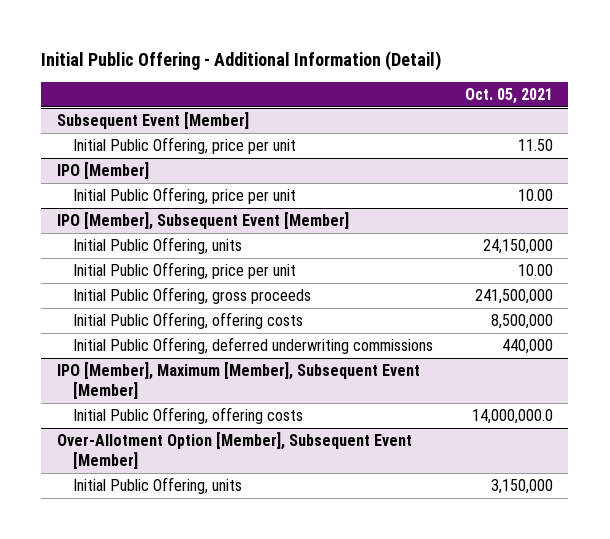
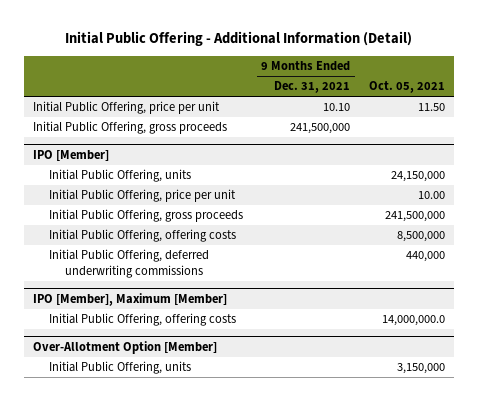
- | Oct. 05, 2021
+ | 9 Months Ended Dec. 31, 2021 | Oct. 05, 2021
- Subsequent Event [Member]
+ Initial Public Offering, gross proceeds | 241,500,000 |
@ IPO [Member]
- Initial Public Offering, price per unit | 10.00
- IPO [Member], Subsequent Event [Member]
- IPO [Member], Maximum [Member], Subsequent Event [Member]
+ IPO [Member], Maximum [Member]
- Over-Allotment Option [Member], Subsequent Event [Member]
+ Over-Allotment Option [Member]

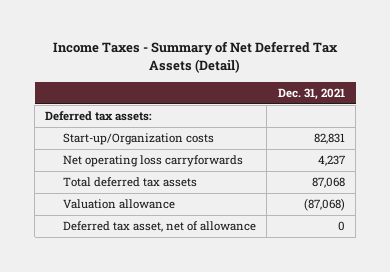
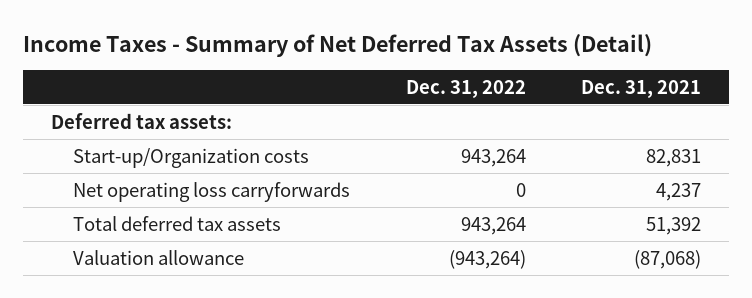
- | Dec. 31, 2021
+ | Dec. 31, 2022 | Dec. 31, 2021
- Total deferred tax assets | 87,068
+ Total deferred tax assets | 943,264 | 51,392
- Deferred tax asset, net of allowance | 0

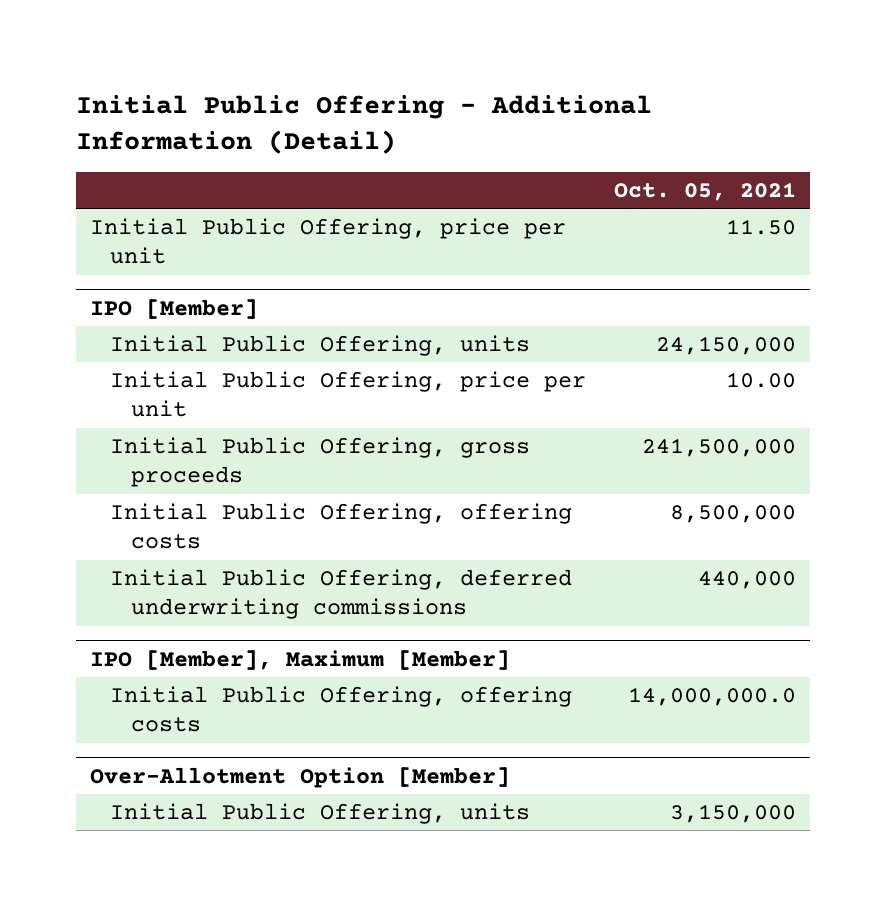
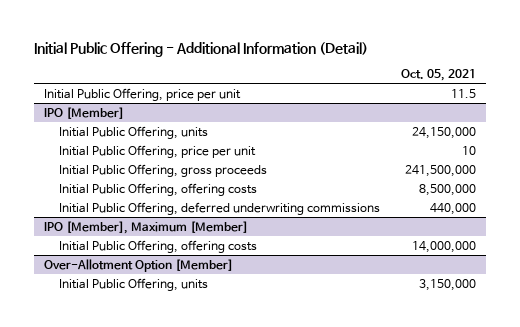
- Initial Public Offering, price per unit | 11.50
+ Initial Public Offering, price per unit | 11.5
@ IPO [Member]
- Initial Public Offering, price per unit | 10.00
+ Initial Public Offering, price per unit | 10
@ IPO [Member], Maximum [Member]
- Initial Public Offering, offering costs | 14,000,000.0
+ Initial Public Offering, offering costs | 14,000,000

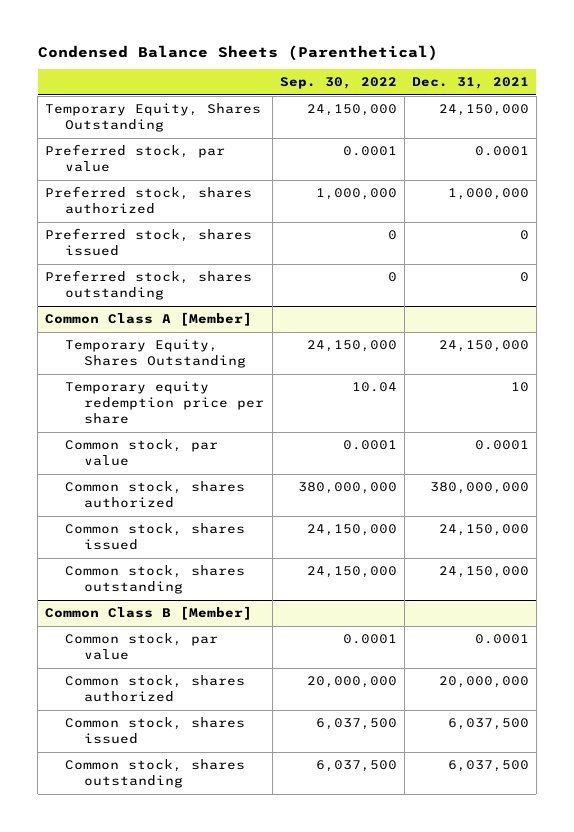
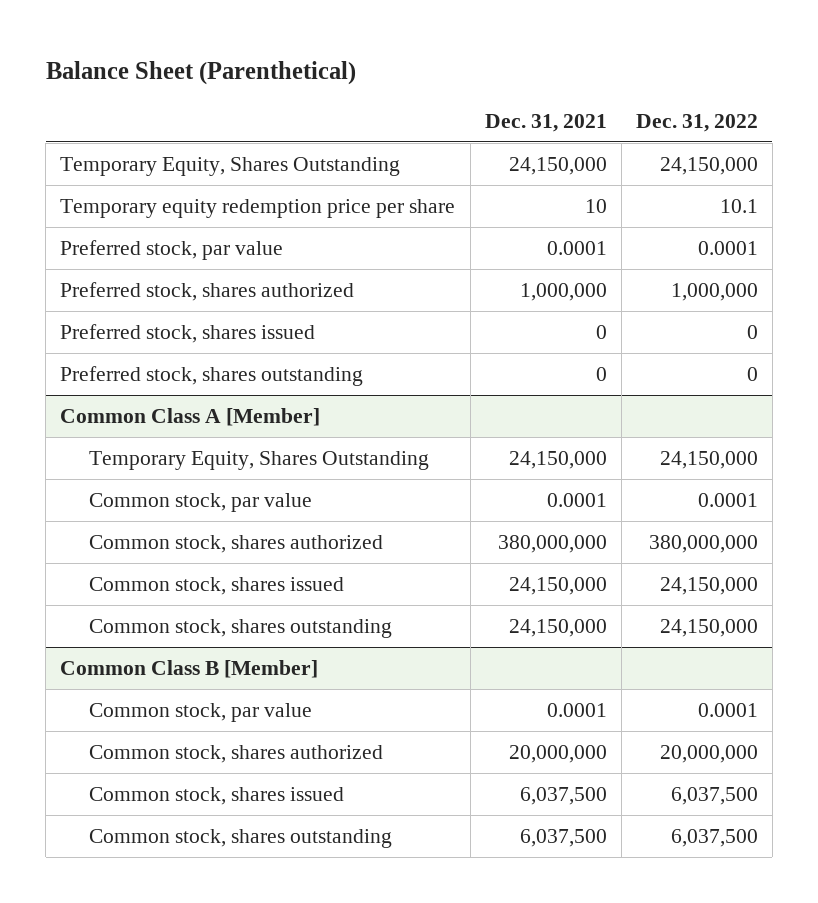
- Condensed Balance Sheets (Parenthetical)
+ Balance Sheet (Parenthetical)
- | Sep. 30, 2022 | Dec. 31, 2021
+ | Dec. 31, 2021 | Dec. 31, 2022
+ Temporary equity redemption price per share | 10 | 10.1
@ Common Class A [Member]
- Temporary equity redemption price per share | 10.04 | 10

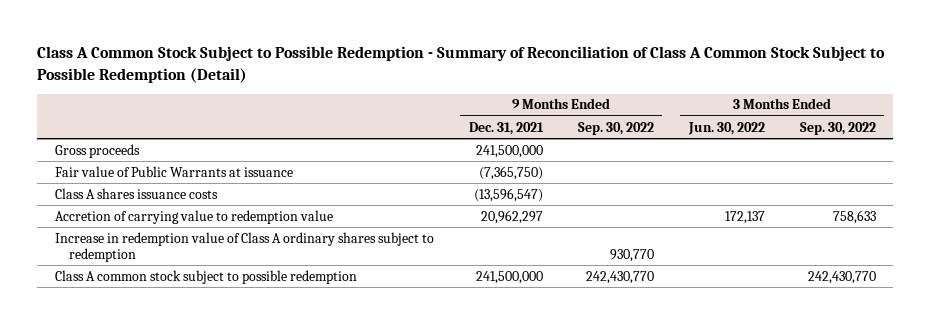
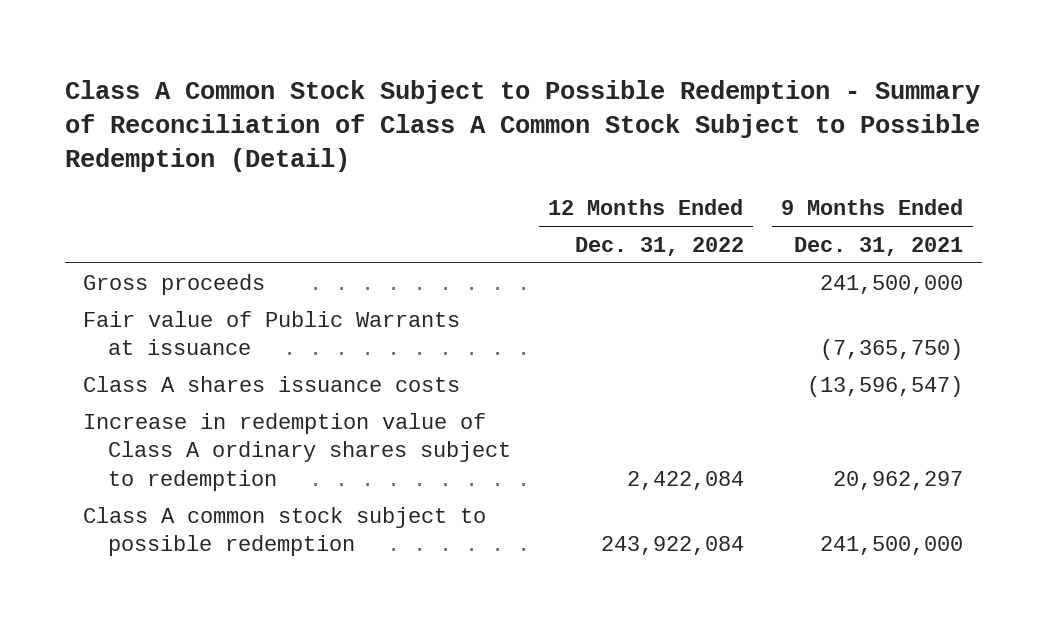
- | 9 Months Ended Dec. 31, 2021 | 9 Months Ended Sep. 30, 2022 | 3 Months Ended Jun. 30, 2022 | 3 Months Ended Sep. 30, 2022
+ | 12 Months Ended Dec. 31, 2022 | 9 Months Ended Dec. 31, 2021
- Accretion of carrying value to redemption value | 20,962,297 | | 172,137 | 758,633
- Increase in redemption value of Class A ordinary shares subject to redemption | | 930,770 | |
+ Increase in redemption value of Class A ordinary shares subject to redemption | 2,422,084 | 20,962,297

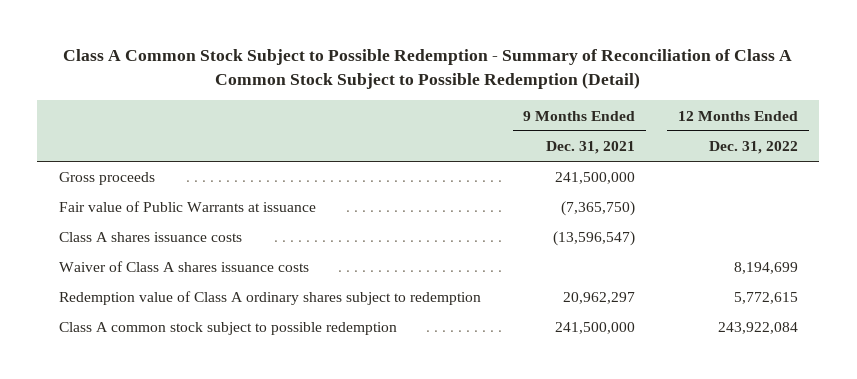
- | 12 Months Ended Dec. 31, 2022 | 9 Months Ended Dec. 31, 2021
+ | 9 Months Ended Dec. 31, 2021 | 12 Months Ended Dec. 31, 2022
- Increase in redemption value of Class A ordinary shares subject to redemption | 2,422,084 | 20,962,297
+ Waiver of Class A shares issuance costs | | 8,194,699
+ Redemption value of Class A ordinary shares subject to redemption | 20,962,297 | 5,772,615

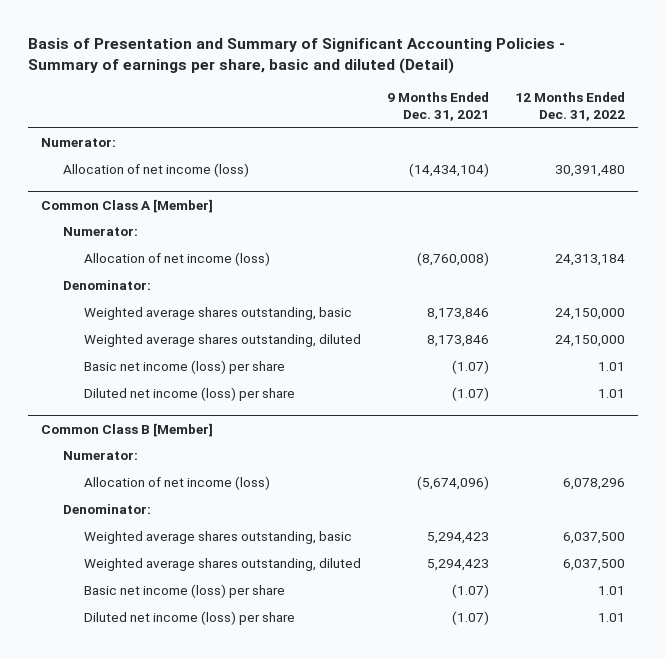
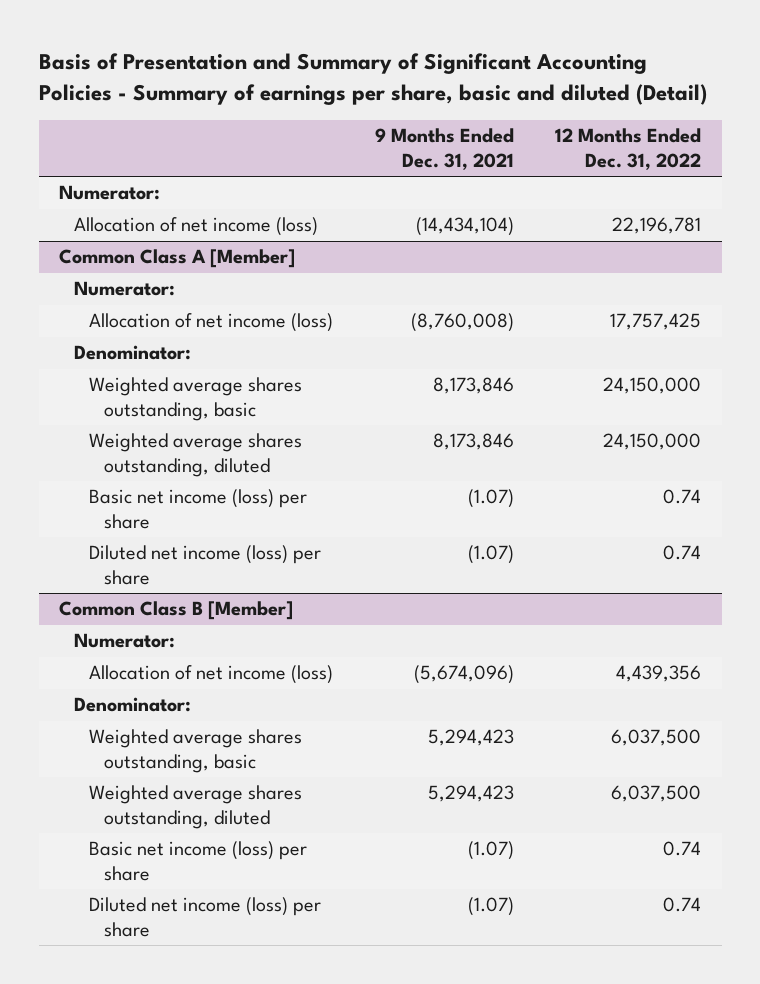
- Allocation of net income (loss) | (14,434,104) | 30,391,480
+ Allocation of net income (loss) | (14,434,104) | 22,196,781
@ Common Class A [Member]
- Allocation of net income (loss) | (8,760,008) | 24,313,184
+ Allocation of net income (loss) | (8,760,008) | 17,757,425
- Basic net income (loss) per share | (1.07) | 1.01
- Diluted net income (loss) per share | (1.07) | 1.01
+ Basic net income (loss) per share | (1.07) | 0.74
+ Diluted net income (loss) per share | (1.07) | 0.74
@ Common Class B [Member]
- Allocation of net income (loss) | (5,674,096) | 6,078,296
+ Allocation of net income (loss) | (5,674,096) | 4,439,356
- Basic net income (loss) per share | (1.07) | 1.01
- Diluted net income (loss) per share | (1.07) | 1.01
+ Basic net income (loss) per share | (1.07) | 0.74
+ Diluted net income (loss) per share | (1.07) | 0.74

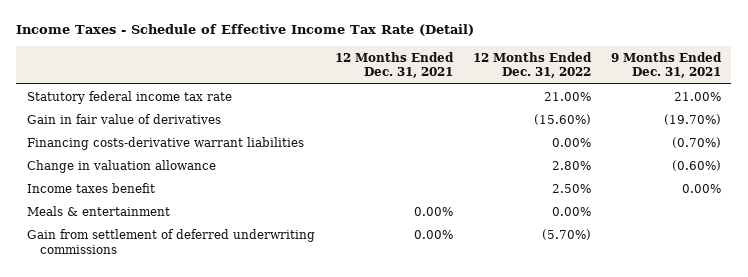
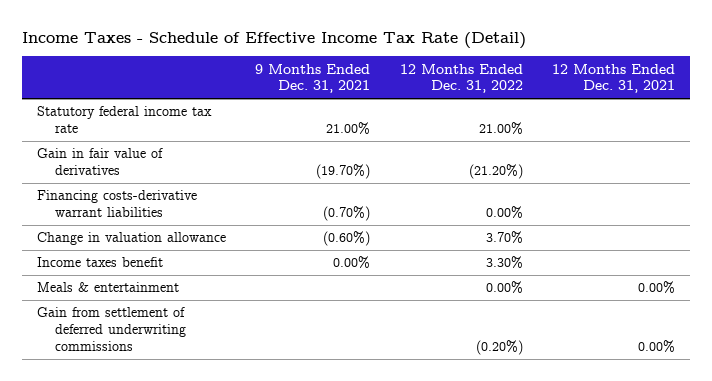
- | 12 Months Ended Dec. 31, 2021 | 12 Months Ended Dec. 31, 2022 | 9 Months Ended Dec. 31, 2021
+ | 9 Months Ended Dec. 31, 2021 | 12 Months Ended Dec. 31, 2022 | 12 Months Ended Dec. 31, 2021
- Gain in fair value of derivatives | | (15.60%) | (19.70%)
+ Gain in fair value of derivatives | (19.70%) | (21.20%) |
- Change in valuation allowance | | 2.80% | (0.60%)
- Income taxes benefit | | 2.50% | 0.00%
+ Change in valuation allowance | (0.60%) | 3.70% |
+ Income taxes benefit | 0.00% | 3.30% |
- Gain from settlement of deferred underwriting commissions | 0.00% | (5.70%) |
+ Gain from settlement of deferred underwriting commissions | | (0.20%) | 0.00%

